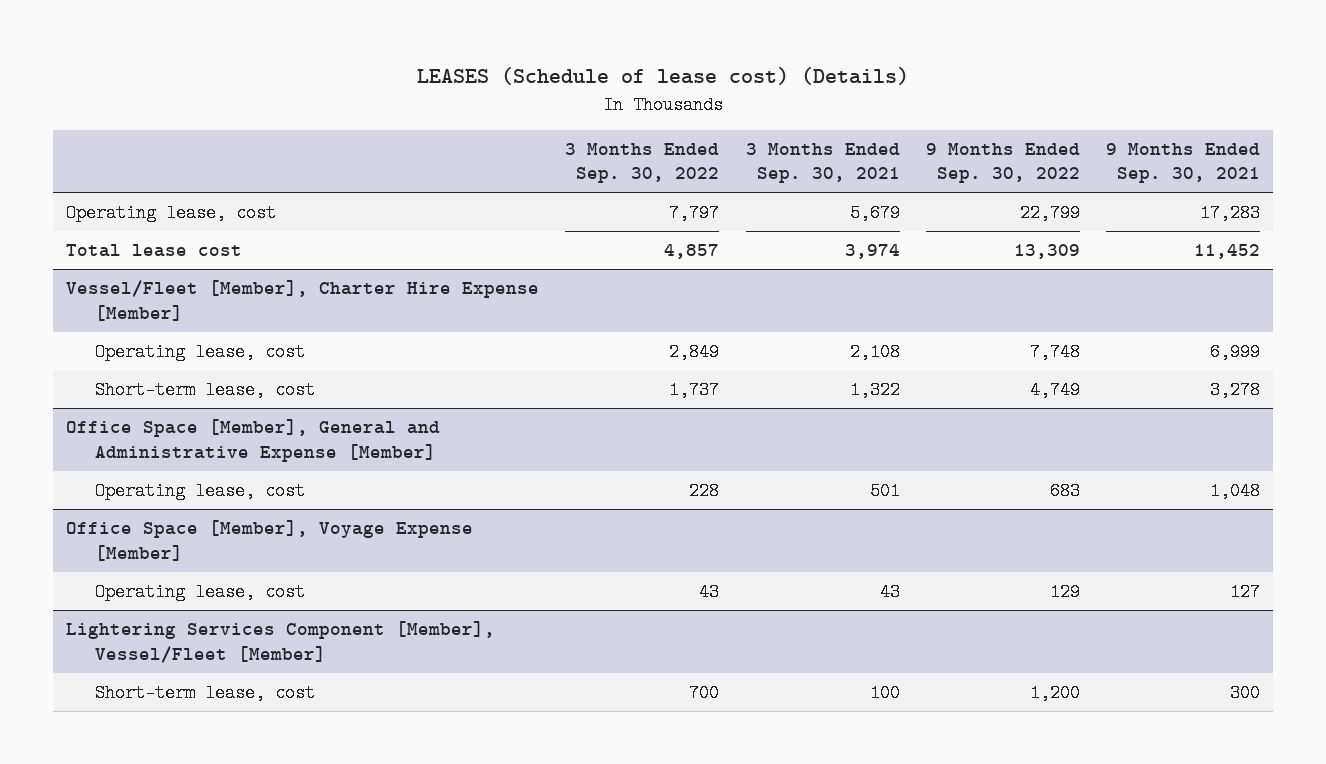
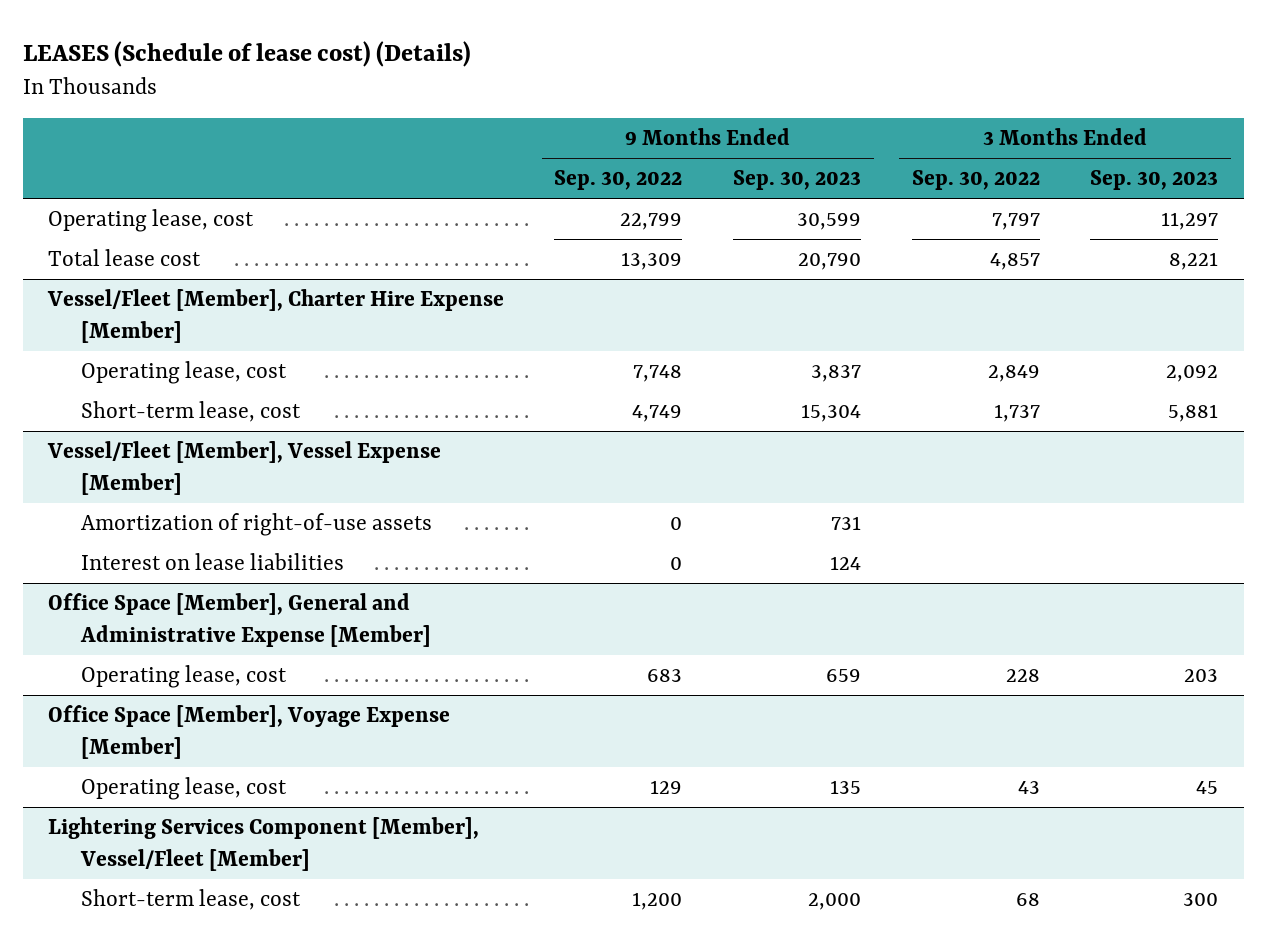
- | 3 Months Ended Sep. 30, 2022 | 3 Months Ended Sep. 30, 2021 | 9 Months Ended Sep. 30, 2022 | 9 Months Ended Sep. 30, 2021
+ | 9 Months Ended Sep. 30, 2022 | 9 Months Ended Sep. 30, 2023 | 3 Months Ended Sep. 30, 2022 | 3 Months Ended Sep. 30, 2023
+ Vessel/Fleet [Member], Vessel Expense [Member]
+ Amortization of right-of-use assets | 0 | 731 | |
+ Interest on lease liabilities | 0 | 124 | |
@ Lightering Services Component [Member], Vessel/Fleet [Member]
- Short-term lease, cost | 700 | 100 | 1,200 | 300
+ Short-term lease, cost | 1,200 | 2,000 | 68 | 300

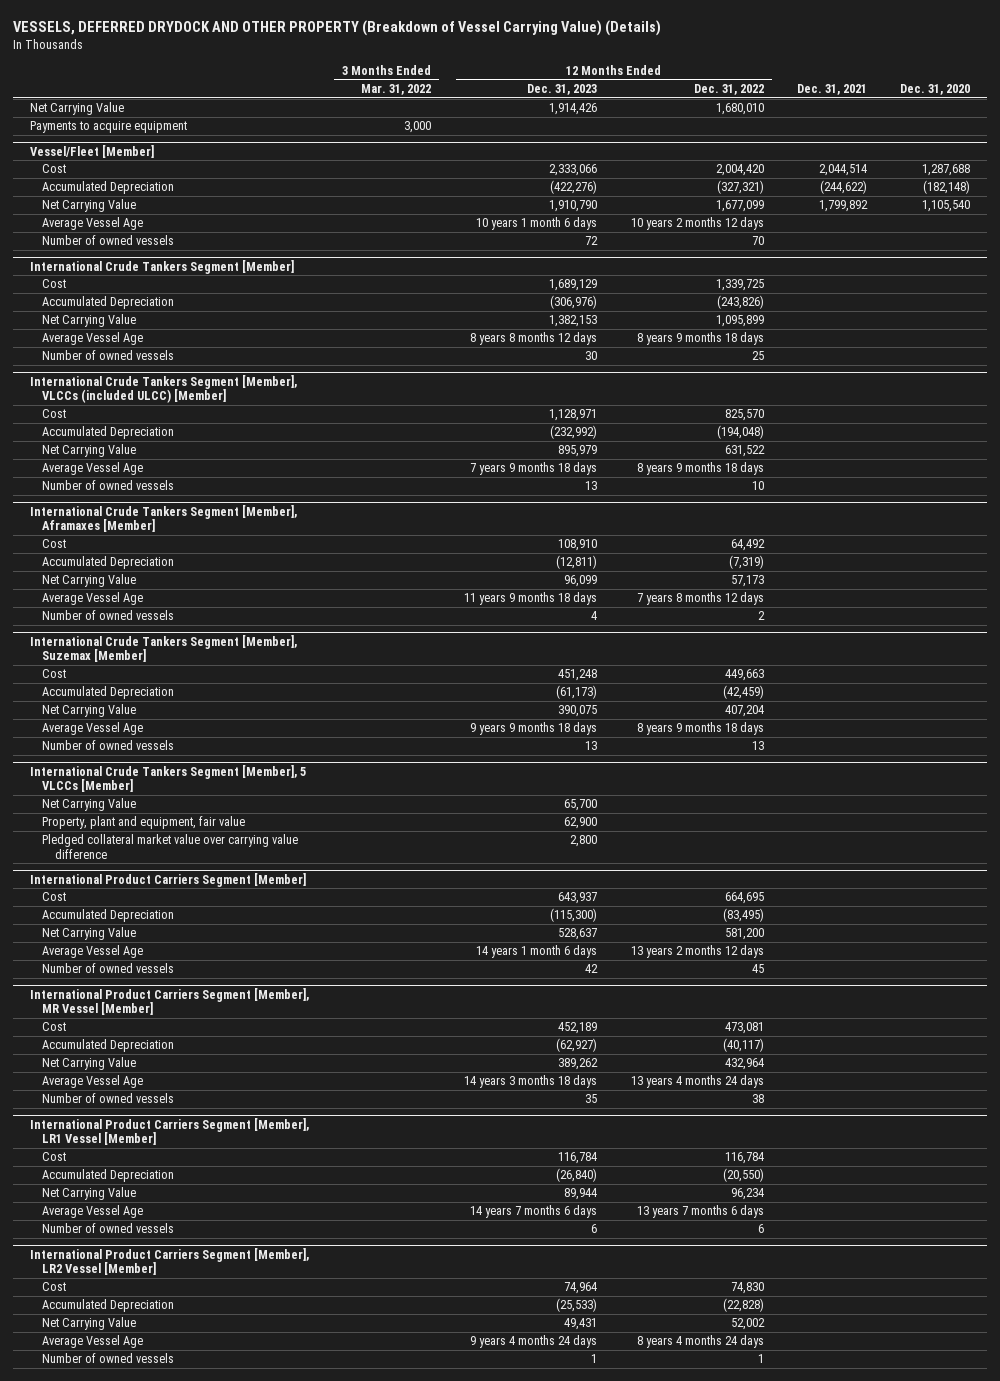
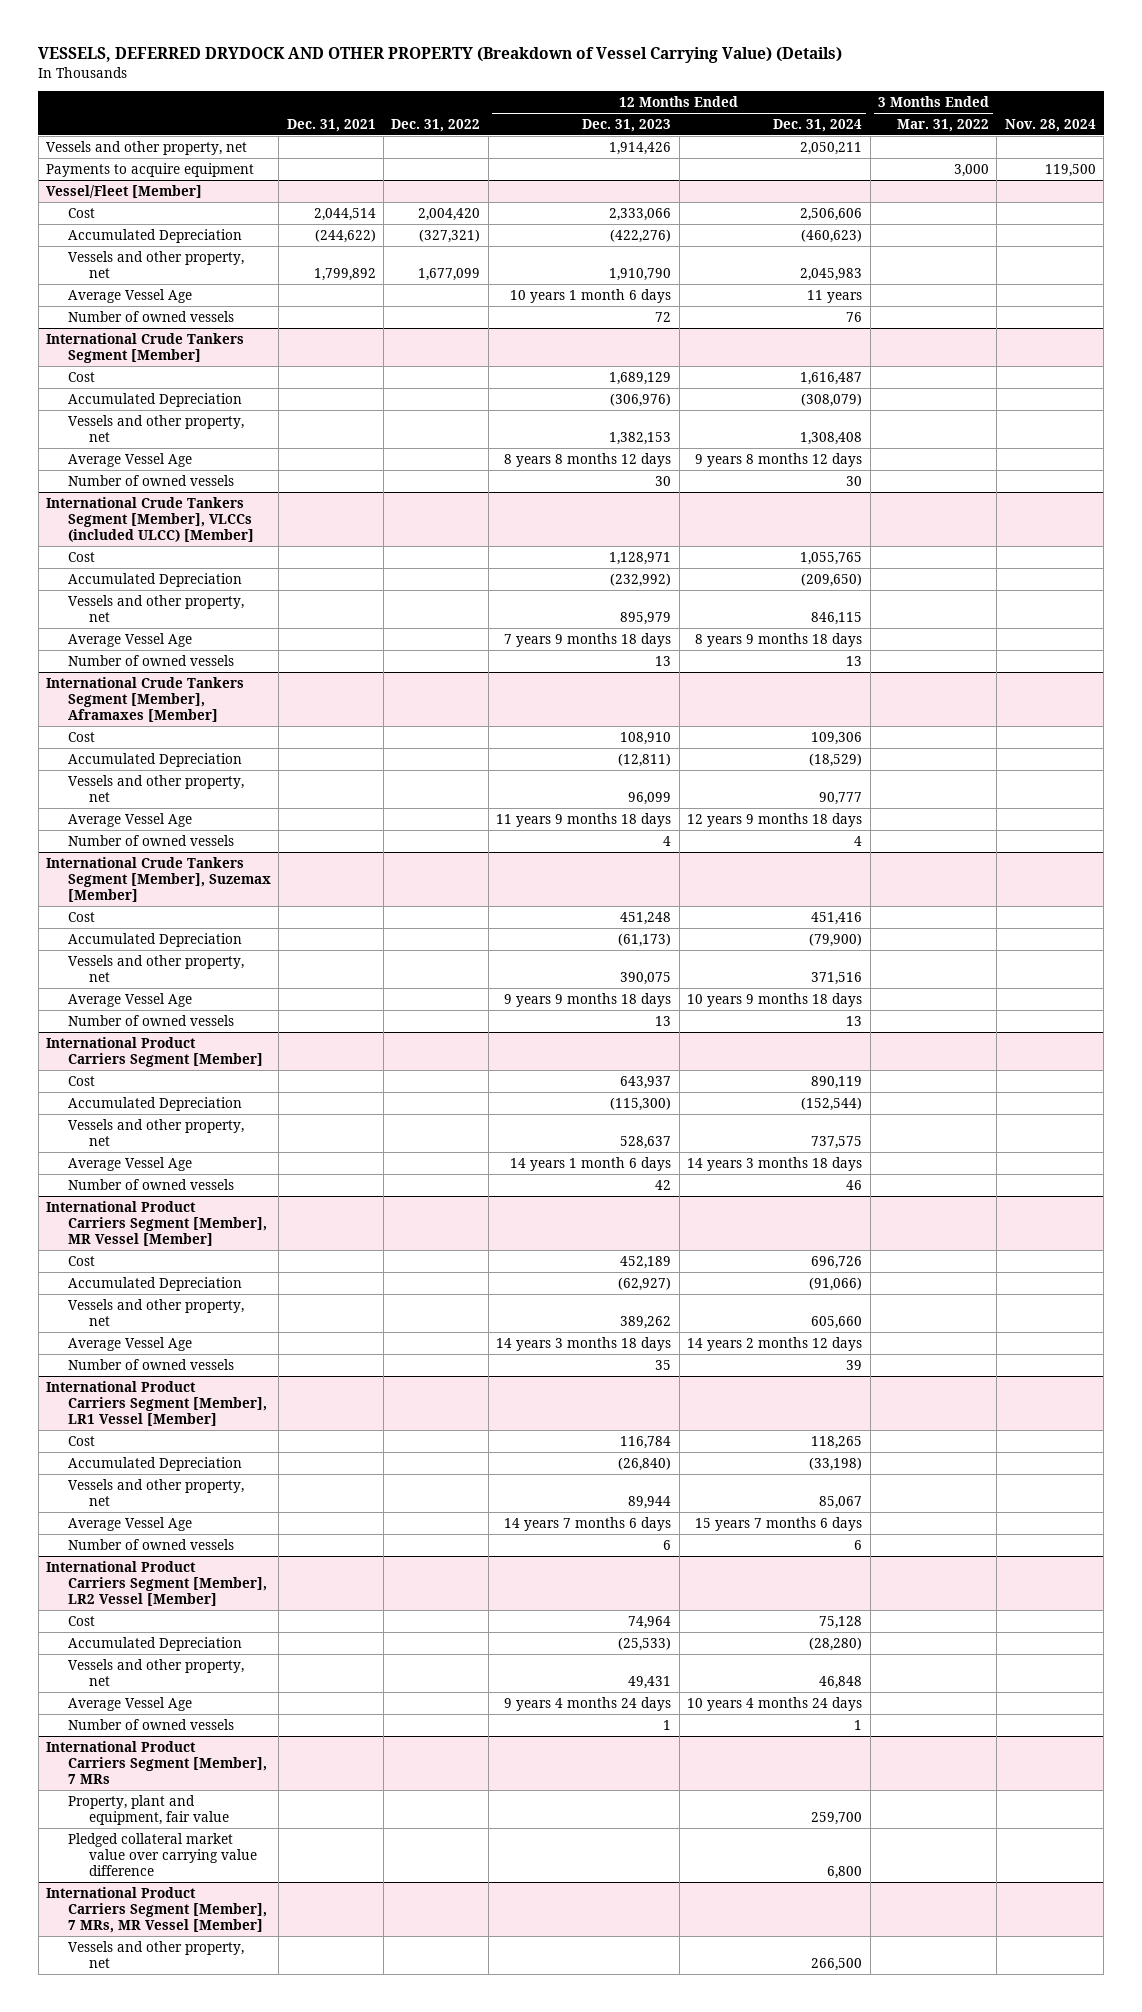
- | 3 Months Ended Mar. 31, 2022 | 12 Months Ended Dec. 31, 2023 | 12 Months Ended Dec. 31, 2022 | Dec. 31, 2021 | Dec. 31, 2020
+ | Dec. 31, 2021 | Dec. 31, 2022 | 12 Months Ended Dec. 31, 2023 | 12 Months Ended Dec. 31, 2024 | 3 Months Ended Mar. 31, 2022 | Nov. 28, 2024
- Net Carrying Value | | 1,914,426 | 1,680,010 | |
+ Vessels and other property, net | | | 1,914,426 | 2,050,211 | |
@ Vessel/Fleet [Member]
- Net Carrying Value | | 1,910,790 | 1,677,099 | 1,799,892 | 1,105,540
+ Vessels and other property, net | 1,799,892 | 1,677,099 | 1,910,790 | 2,045,983 | |
@ International Crude Tankers Segment [Member]
- Net Carrying Value | | 1,382,153 | 1,095,899 | |
+ Vessels and other property, net | | | 1,382,153 | 1,308,408 | |
@ International Crude Tankers Segment [Member], VLCCs (included ULCC) [Member]
- Net Carrying Value | | 895,979 | 631,522 | |
+ Vessels and other property, net | | | 895,979 | 846,115 | |
@ International Crude Tankers Segment [Member], Aframaxes [Member]
- Net Carrying Value | | 96,099 | 57,173 | |
+ Vessels and other property, net | | | 96,099 | 90,777 | |
@ International Crude Tankers Segment [Member], Suzemax [Member]
- Net Carrying Value | | 390,075 | 407,204 | |
+ Vessels and other property, net | | | 390,075 | 371,516 | |
- International Crude Tankers Segment [Member], 5 VLCCs [Member]
- Net Carrying Value | | 65,700 | | |
- Property, plant and equipment, fair value | | 62,900 | | |
- Pledged collateral market value over carrying value difference | | 2,800 | | |
@ International Product Carriers Segment [Member]
- Net Carrying Value | | 528,637 | 581,200 | |
+ Vessels and other property, net | | | 528,637 | 737,575 | |
@ International Product Carriers Segment [Member], MR Vessel [Member]
- Net Carrying Value | | 389,262 | 432,964 | |
+ Vessels and other property, net | | | 389,262 | 605,660 | |
@ International Product Carriers Segment [Member], LR1 Vessel [Member]
- Net Carrying Value | | 89,944 | 96,234 | |
+ Vessels and other property, net | | | 89,944 | 85,067 | |
@ International Product Carriers Segment [Member], LR2 Vessel [Member]
- Net Carrying Value | | 49,431 | 52,002 | |
+ Vessels and other property, net | | | 49,431 | 46,848 | |
+ International Product Carriers Segment [Member], 7 MRs
+ Property, plant and equipment, fair value | | | | 259,700 | |
+ Pledged collateral market value over carrying value difference | | | | 6,800 | |
+ International Product Carriers Segment [Member], 7 MRs, MR Vessel [Member]
+ Vessels and other property, net | | | | 266,500 | |

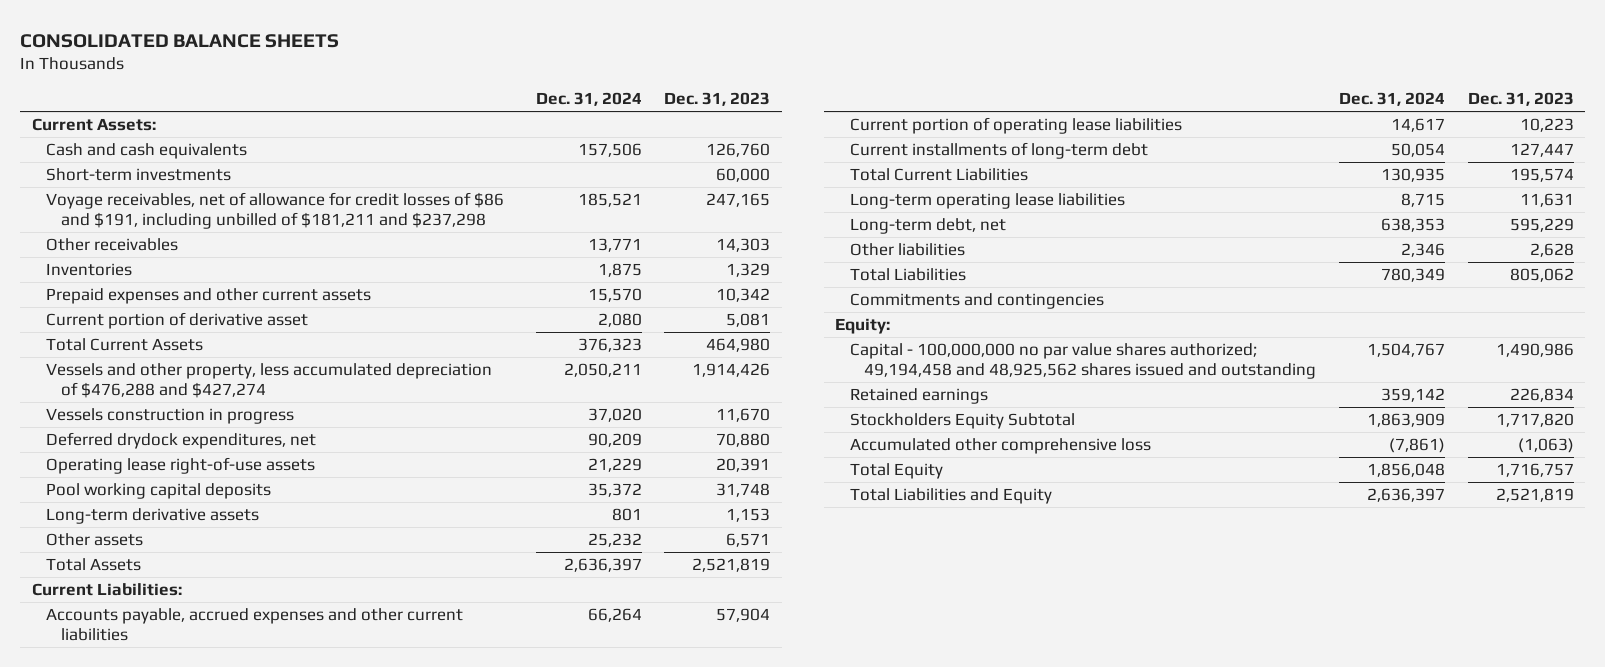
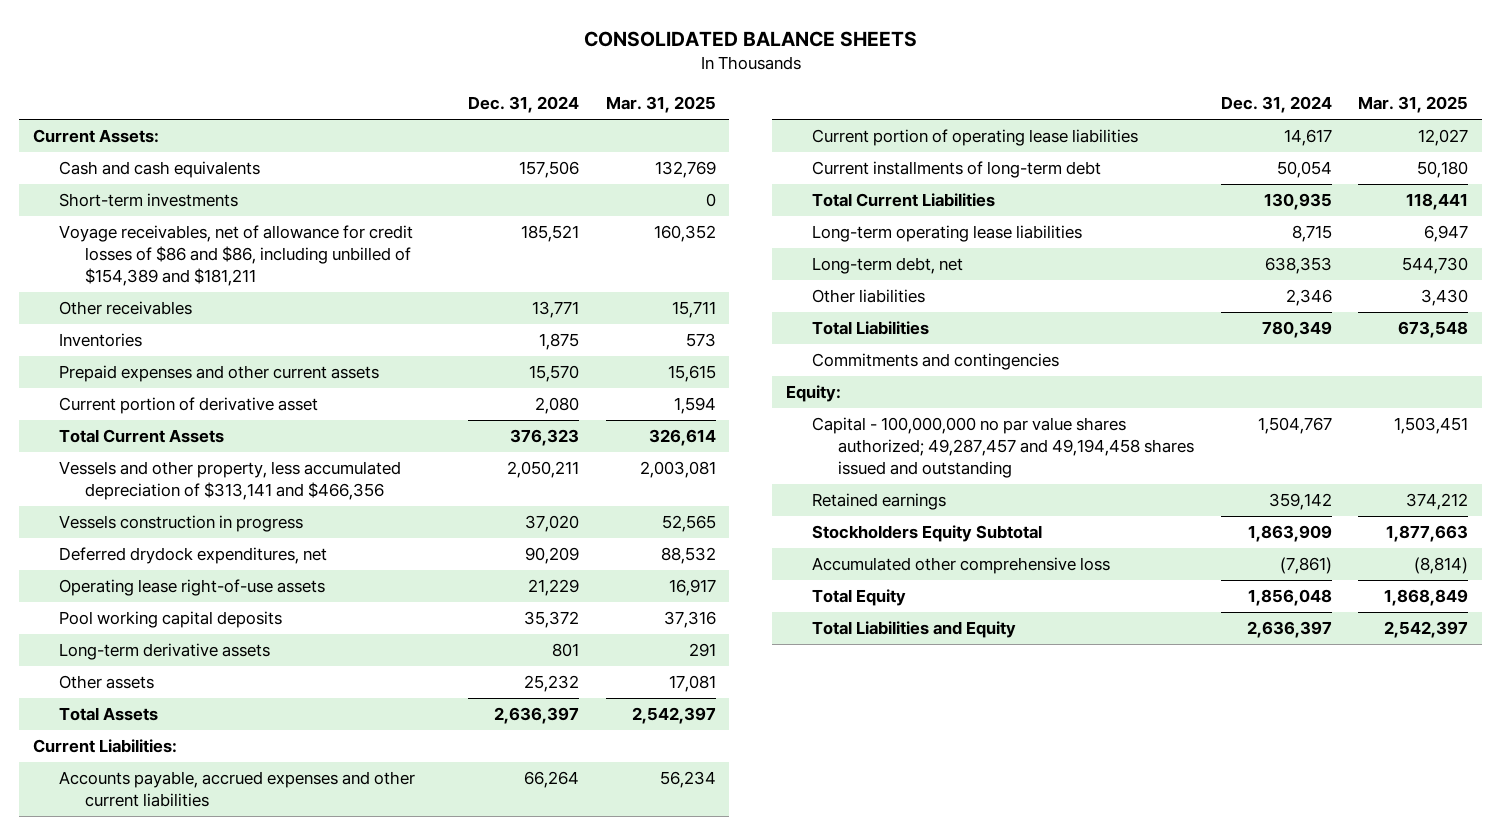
- | Dec. 31, 2024 | Dec. 31, 2023
+ | Dec. 31, 2024 | Mar. 31, 2025
- Voyage receivables, net of allowance for credit losses of $86 and $191, including unbilled of $181,211 and $237,298 | 185,521 | 247,165
+ Voyage receivables, net of allowance for credit losses of $86 and $86, including unbilled of $154,389 and $181,211 | 185,521 | 160,352
- Vessels and other property, less accumulated depreciation of $476,288 and $427,274 | 2,050,211 | 1,914,426
+ Vessels and other property, less accumulated depreciation of $313,141 and $466,356 | 2,050,211 | 2,003,081
- Capital - 100,000,000 no par value shares authorized; 49,194,458 and 48,925,562 shares issued and outstanding | 1,504,767 | 1,490,986
+ Capital - 100,000,000 no par value shares authorized; 49,287,457 and 49,194,458 shares issued and outstanding | 1,504,767 | 1,503,451

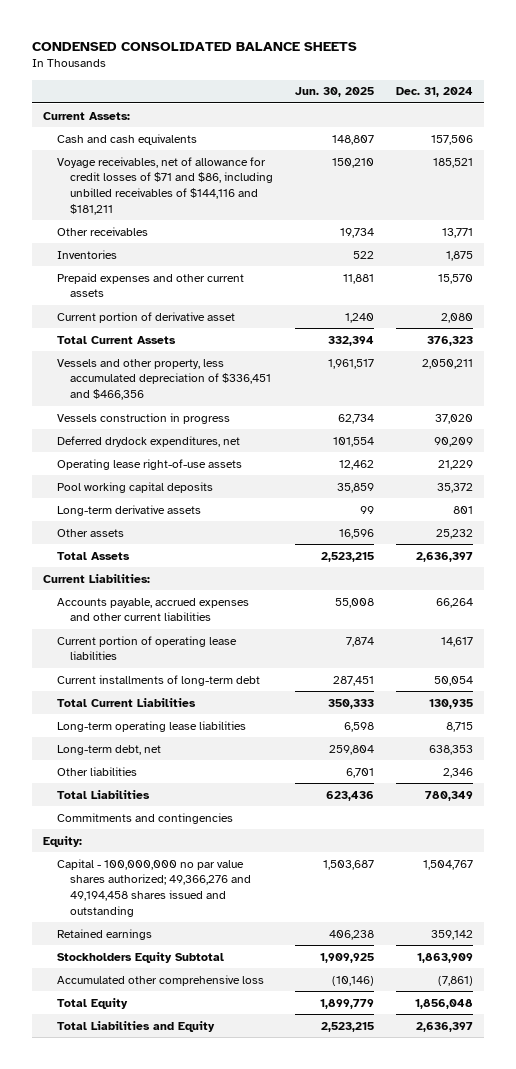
- CONSOLIDATED BALANCE SHEETS
+ CONDENSED CONSOLIDATED BALANCE SHEETS
- | Dec. 31, 2024 | Mar. 31, 2025
+ | Jun. 30, 2025 | Dec. 31, 2024
- Short-term investments | | 0
- Voyage receivables, net of allowance for credit losses of $86 and $86, including unbilled of $154,389 and $181,211 | 185,521 | 160,352
+ Voyage receivables, net of allowance for credit losses of $71 and $86, including unbilled receivables of $144,116 and $181,211 | 150,210 | 185,521
- Vessels and other property, less accumulated depreciation of $313,141 and $466,356 | 2,050,211 | 2,003,081
+ Vessels and other property, less accumulated depreciation of $336,451 and $466,356 | 1,961,517 | 2,050,211
- Capital - 100,000,000 no par value shares authorized; 49,287,457 and 49,194,458 shares issued and outstanding | 1,504,767 | 1,503,451
+ Capital - 100,000,000 no par value shares authorized; 49,366,276 and 49,194,458 shares issued and outstanding | 1,503,687 | 1,504,767

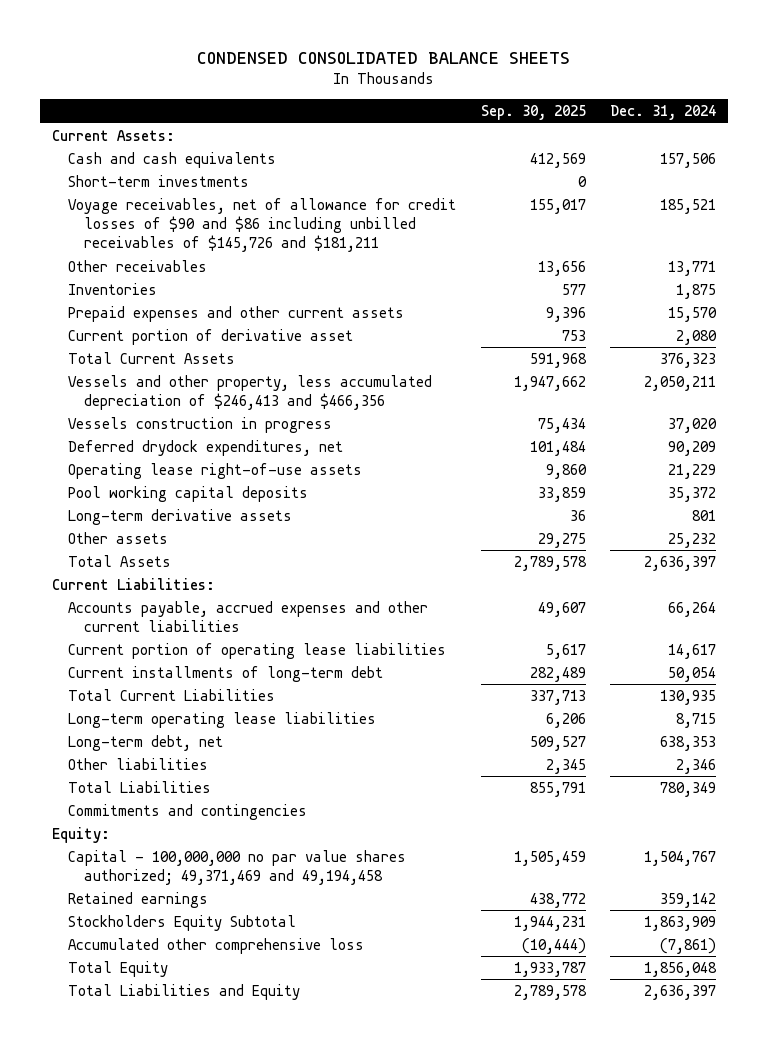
- | Jun. 30, 2025 | Dec. 31, 2024
+ | Sep. 30, 2025 | Dec. 31, 2024
- Voyage receivables, net of allowance for credit losses of $71 and $86, including unbilled receivables of $144,116 and $181,211 | 150,210 | 185,521
+ Short-term investments | 0 |
+ Voyage receivables, net of allowance for credit losses of $90 and $86 including unbilled receivables of $145,726 and $181,211 | 155,017 | 185,521
- Vessels and other property, less accumulated depreciation of $336,451 and $466,356 | 1,961,517 | 2,050,211
+ Vessels and other property, less accumulated depreciation of $246,413 and $466,356 | 1,947,662 | 2,050,211
- Capital - 100,000,000 no par value shares authorized; 49,366,276 and 49,194,458 shares issued and outstanding | 1,503,687 | 1,504,767
+ Capital - 100,000,000 no par value shares authorized; 49,371,469 and 49,194,458 | 1,505,459 | 1,504,767

